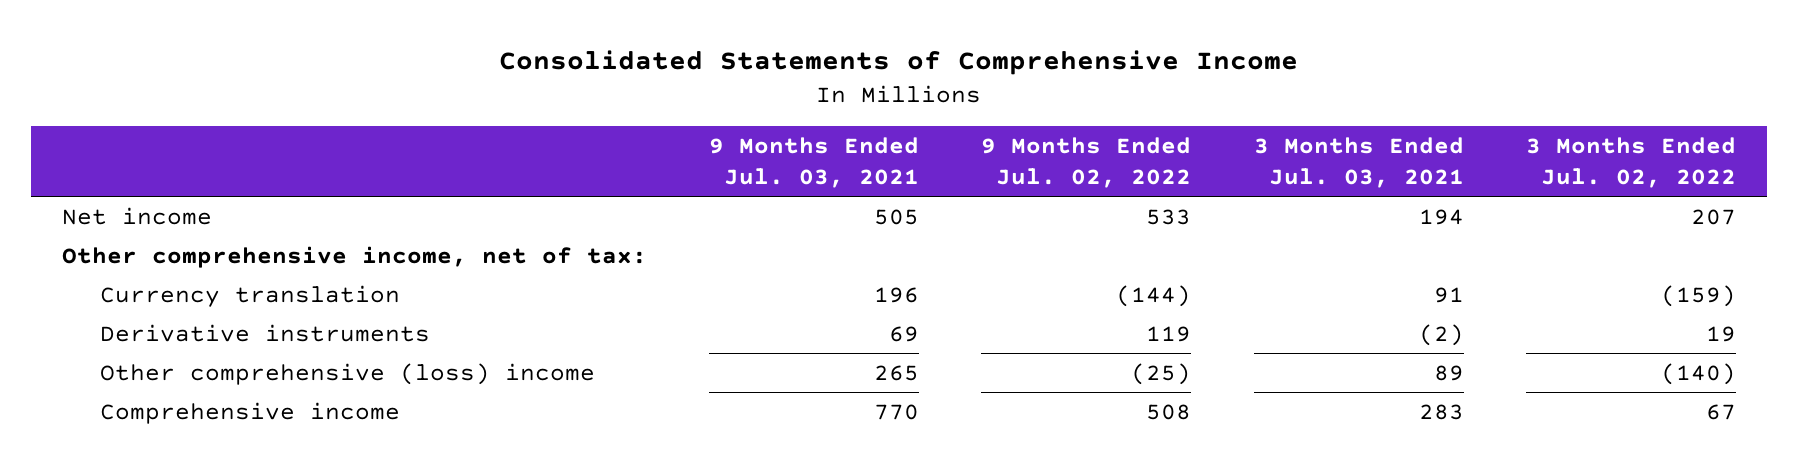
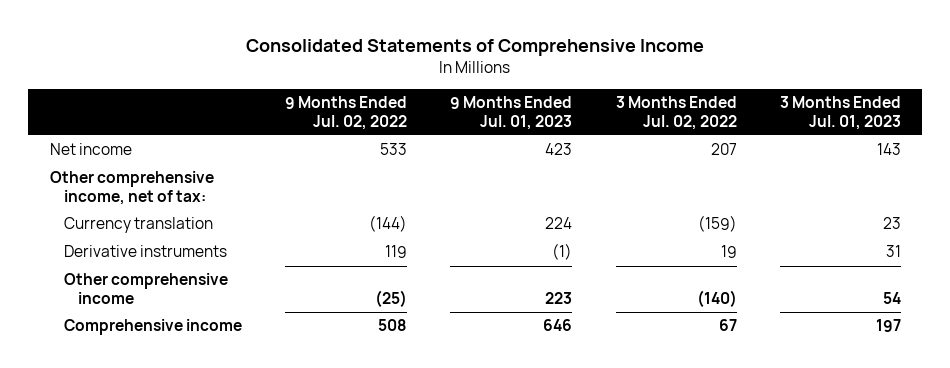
- | 9 Months Ended Jul. 03, 2021 | 9 Months Ended Jul. 02, 2022 | 3 Months Ended Jul. 03, 2021 | 3 Months Ended Jul. 02, 2022
+ | 9 Months Ended Jul. 02, 2022 | 9 Months Ended Jul. 01, 2023 | 3 Months Ended Jul. 02, 2022 | 3 Months Ended Jul. 01, 2023
- Other comprehensive (loss) income | 265 | (25) | 89 | (140)
+ Other comprehensive income | (25) | 223 | (140) | 54

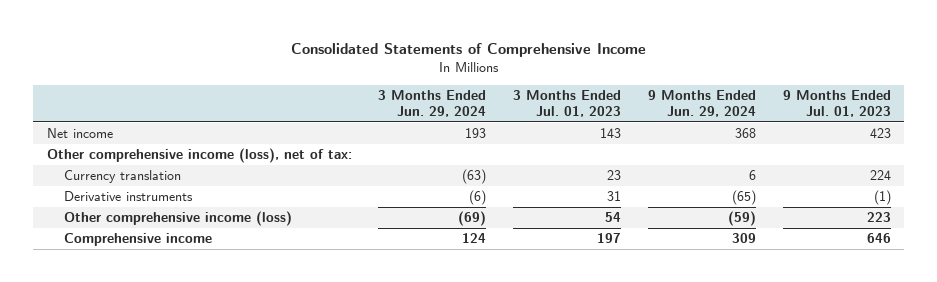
- | 9 Months Ended Jul. 02, 2022 | 9 Months Ended Jul. 01, 2023 | 3 Months Ended Jul. 02, 2022 | 3 Months Ended Jul. 01, 2023
+ | 3 Months Ended Jun. 29, 2024 | 3 Months Ended Jul. 01, 2023 | 9 Months Ended Jun. 29, 2024 | 9 Months Ended Jul. 01, 2023
- Other comprehensive income, net of tax:
+ Other comprehensive income (loss), net of tax:
- Other comprehensive income | (25) | 223 | (140) | 54
+ Other comprehensive income (loss) | (69) | 54 | (59) | 223

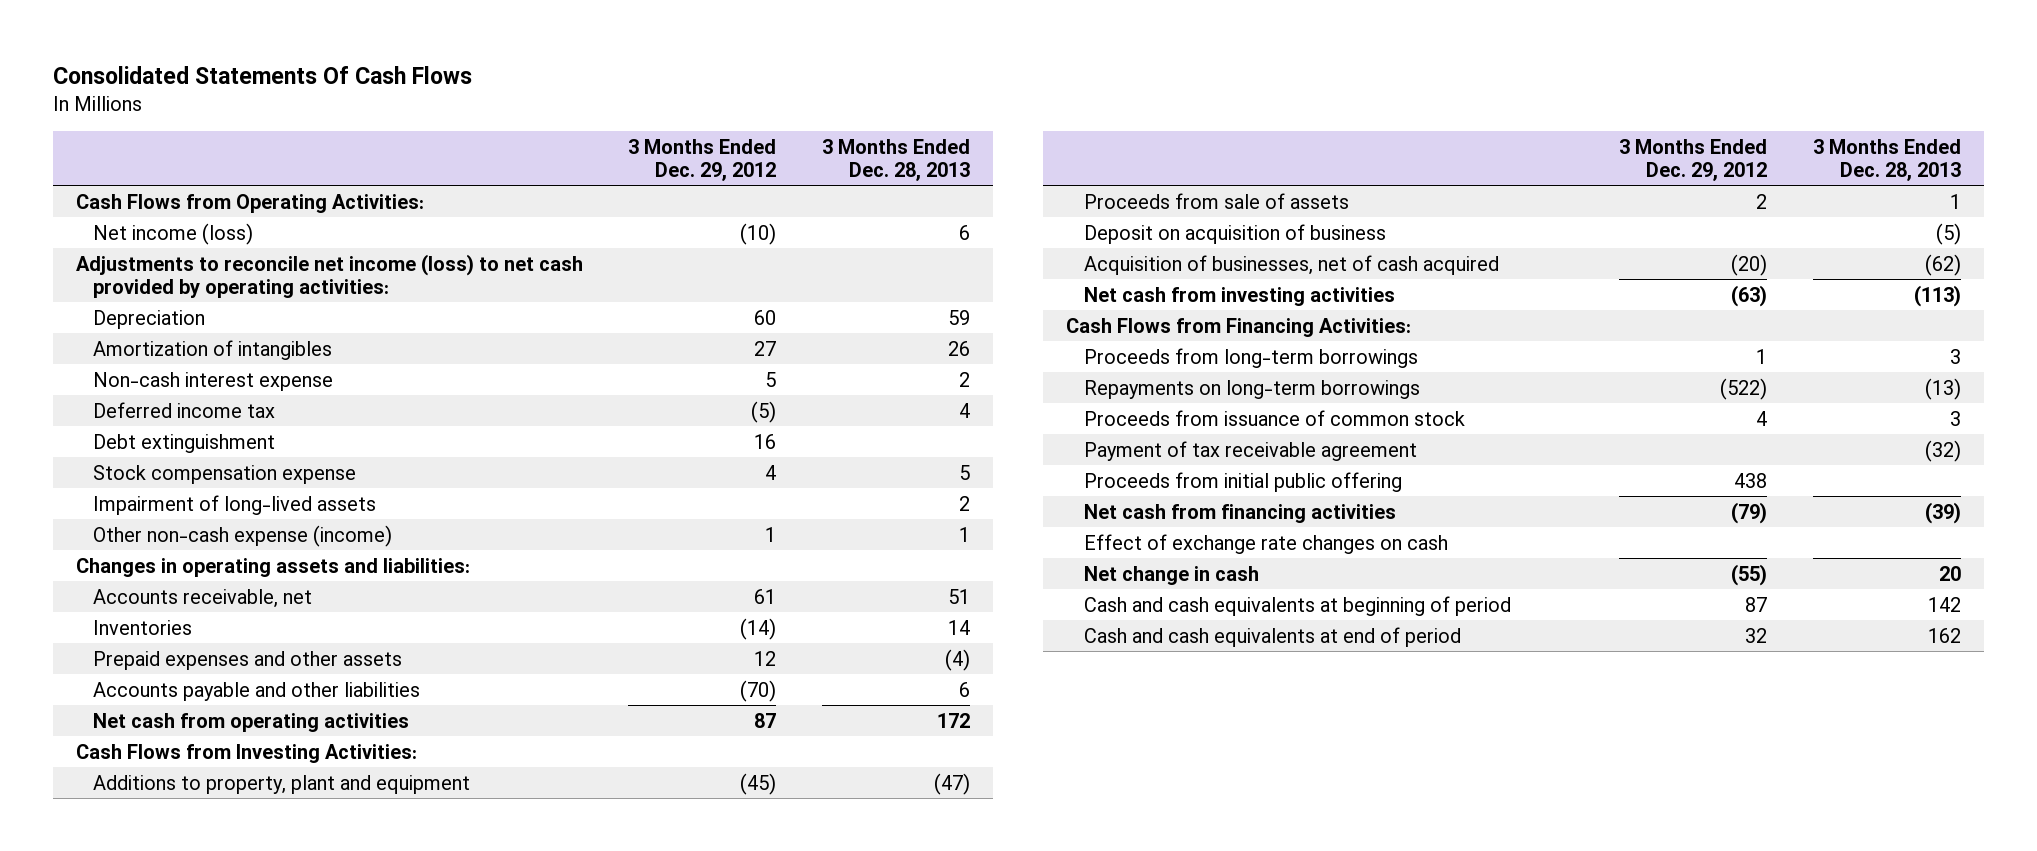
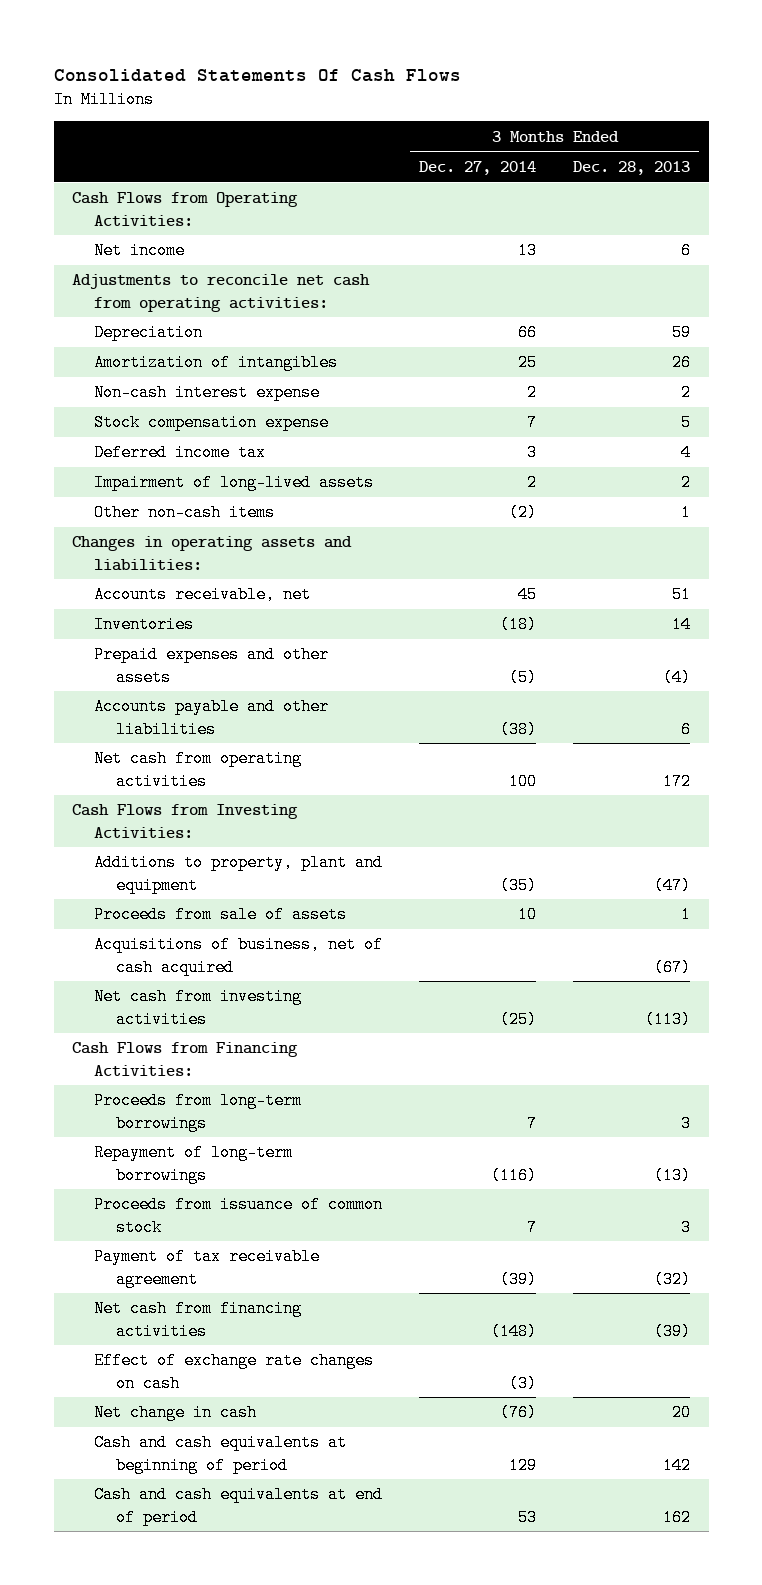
- | 3 Months Ended Dec. 29, 2012 | 3 Months Ended Dec. 28, 2013
+ | 3 Months Ended Dec. 27, 2014 | 3 Months Ended Dec. 28, 2013
- Net income (loss) | (10) | 6
- Adjustments to reconcile net income (loss) to net cash provided by operating activities:
+ Net income | 13 | 6
+ Adjustments to reconcile net cash from operating activities:
- Debt extinguishment | 16 |
moved down: Deferred income tax | 3 | 4
- Other non-cash expense (income) | 1 | 1
+ Other non-cash items | (2) | 1
- Deposit on acquisition of business | | (5)
- Acquisition of businesses, net of cash acquired | (20) | (62)
+ Acquisitions of business, net of cash acquired | | (67)
- Repayments on long-term borrowings | (522) | (13)
+ Repayment of long-term borrowings | (116) | (13)
- Proceeds from initial public offering | 438 |

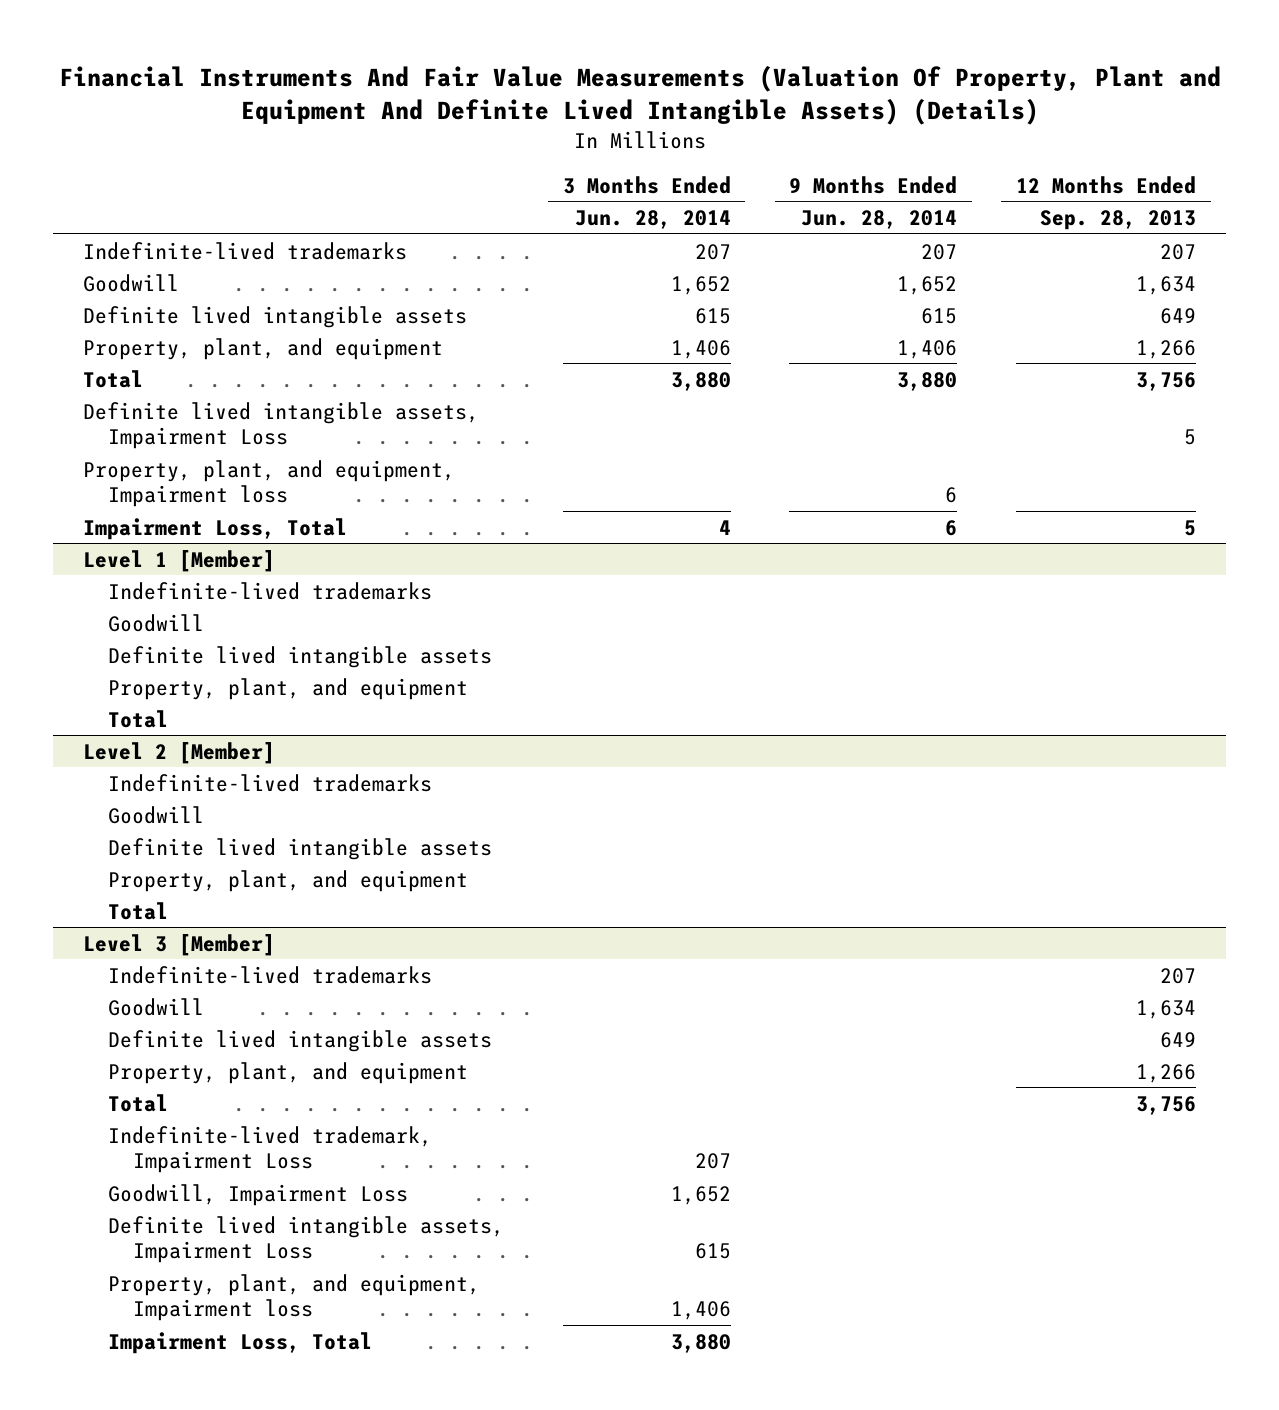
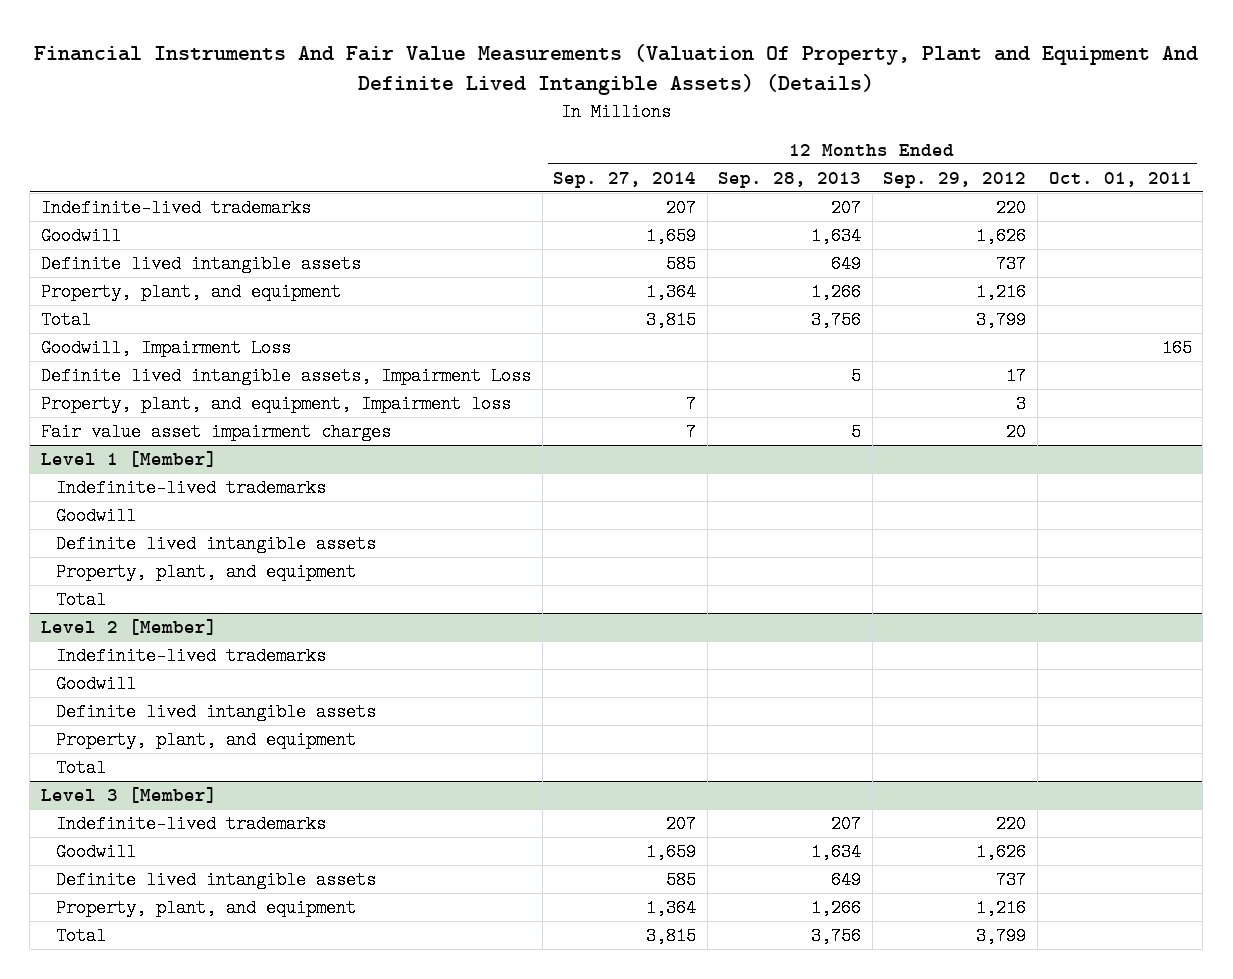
- | 3 Months Ended Jun. 28, 2014 | 9 Months Ended Jun. 28, 2014 | 12 Months Ended Sep. 28, 2013
+ | 12 Months Ended Sep. 27, 2014 | 12 Months Ended Sep. 28, 2013 | 12 Months Ended Sep. 29, 2012 | 12 Months Ended Oct. 01, 2011
+ Goodwill, Impairment Loss | | | | 165
- Impairment Loss, Total | 4 | 6 | 5
+ Fair value asset impairment charges | 7 | 5 | 20 |
@ Level 3 [Member]
- Indefinite-lived trademark, Impairment Loss | 207 | |
- Goodwill, Impairment Loss | 1,652 | |
- Definite lived intangible assets, Impairment Loss | 615 | |
- Property, plant, and equipment, Impairment loss | 1,406 | |
- Impairment Loss, Total | 3,880 | |

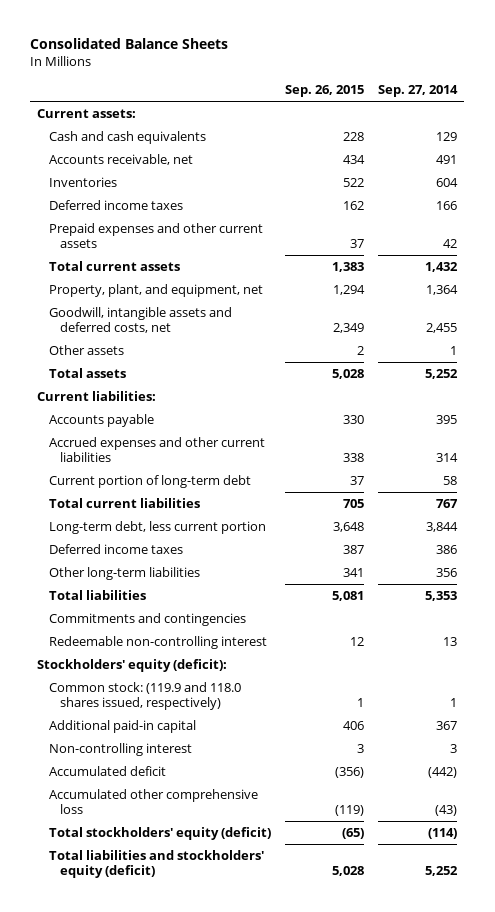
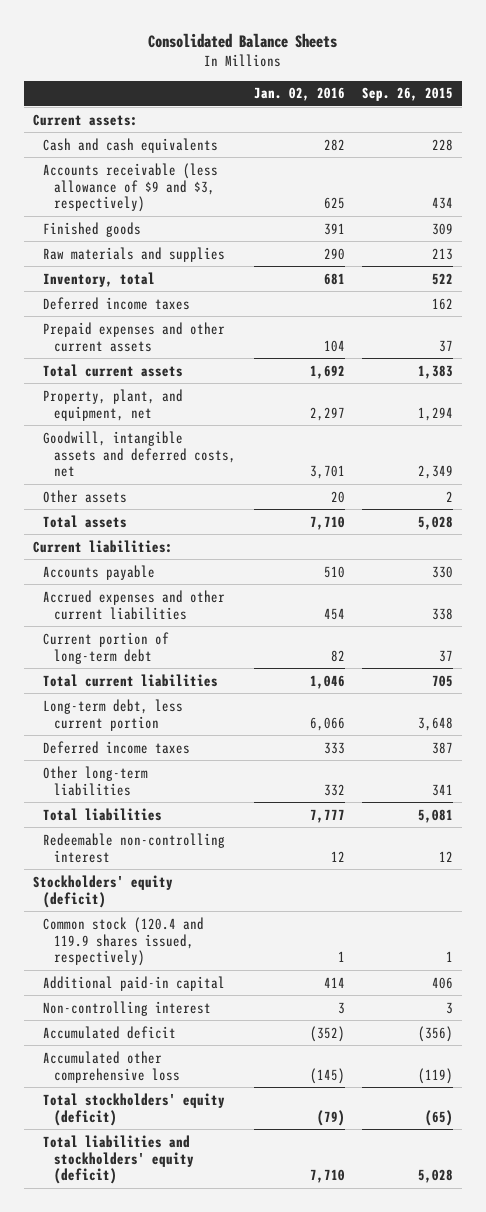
- | Sep. 26, 2015 | Sep. 27, 2014
+ | Jan. 02, 2016 | Sep. 26, 2015
- Accounts receivable, net | 434 | 491
- Inventories | 522 | 604
+ Accounts receivable (less allowance of $9 and $3, respectively) | 625 | 434
+ Finished goods | 391 | 309
+ Raw materials and supplies | 290 | 213
+ Inventory, total | 681 | 522
- Commitments and contingencies
- Stockholders' equity (deficit):
- Common stock: (119.9 and 118.0 shares issued, respectively) | 1 | 1
+ Stockholders' equity (deficit)
+ Common stock (120.4 and 119.9 shares issued, respectively) | 1 | 1

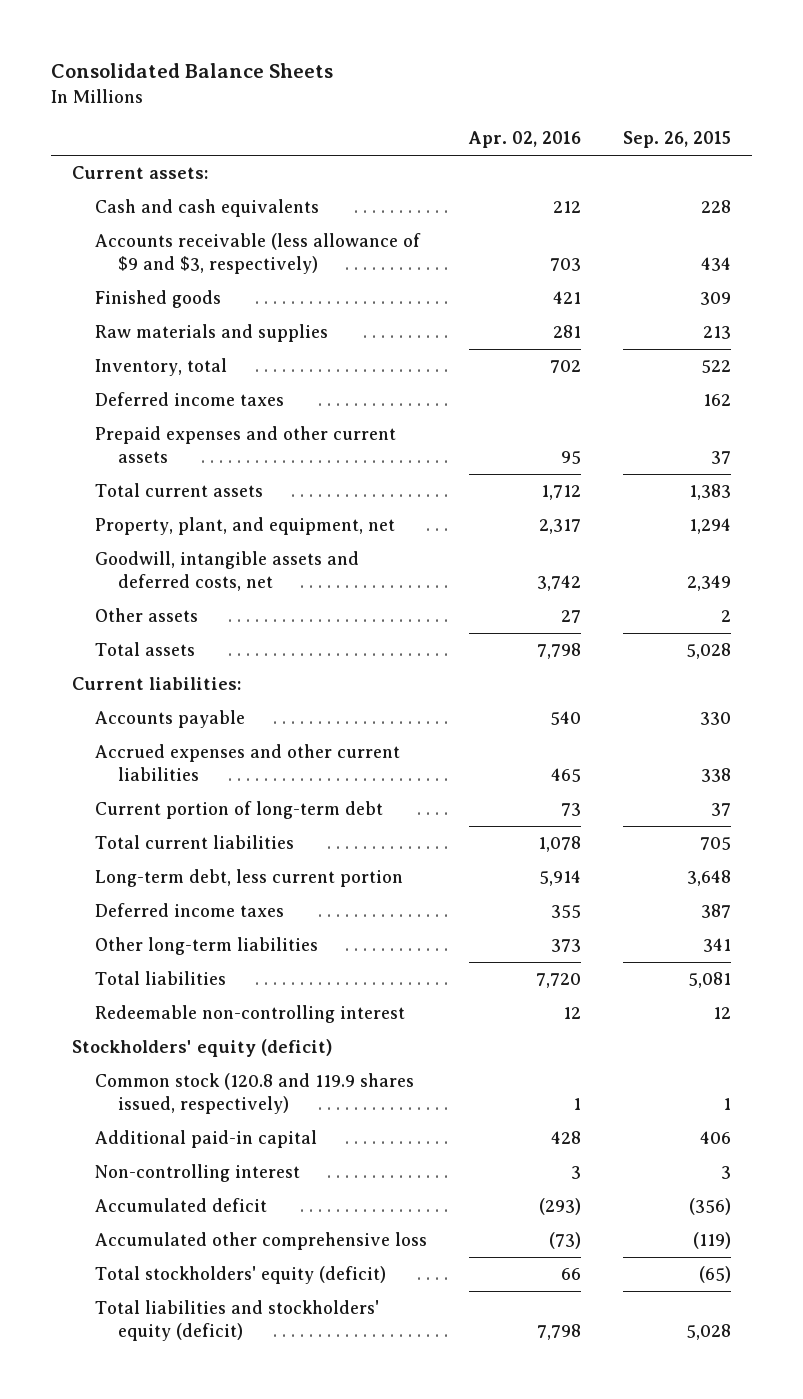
- | Jan. 02, 2016 | Sep. 26, 2015
+ | Apr. 02, 2016 | Sep. 26, 2015
- Common stock (120.4 and 119.9 shares issued, respectively) | 1 | 1
+ Common stock (120.8 and 119.9 shares issued, respectively) | 1 | 1

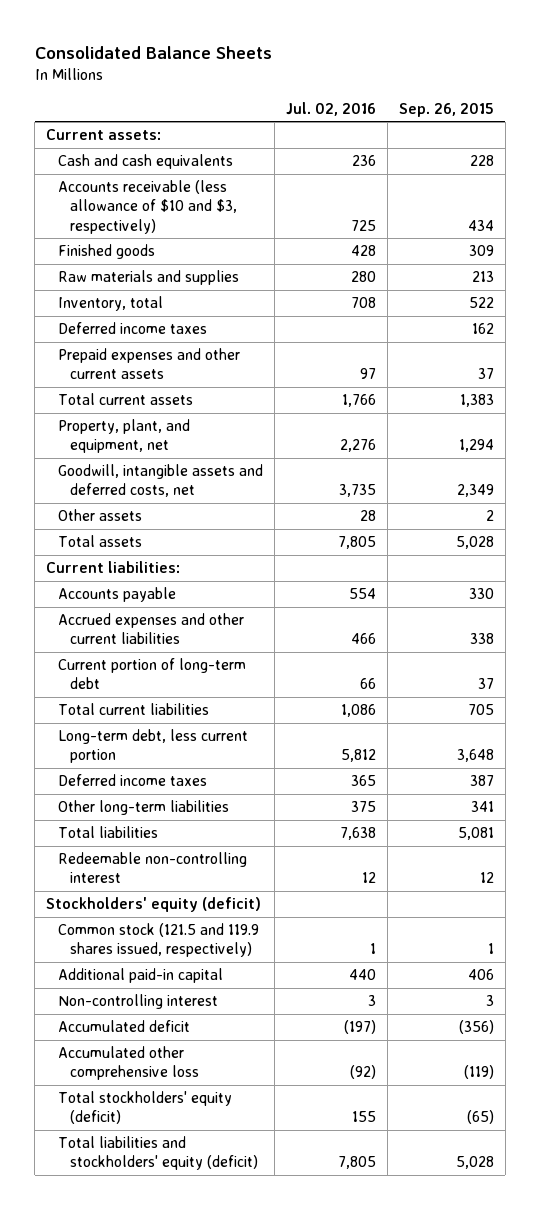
- | Apr. 02, 2016 | Sep. 26, 2015
+ | Jul. 02, 2016 | Sep. 26, 2015
- Accounts receivable (less allowance of $9 and $3, respectively) | 703 | 434
+ Accounts receivable (less allowance of $10 and $3, respectively) | 725 | 434
- Common stock (120.8 and 119.9 shares issued, respectively) | 1 | 1
+ Common stock (121.5 and 119.9 shares issued, respectively) | 1 | 1

